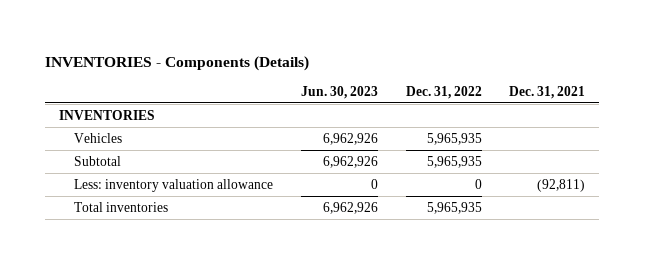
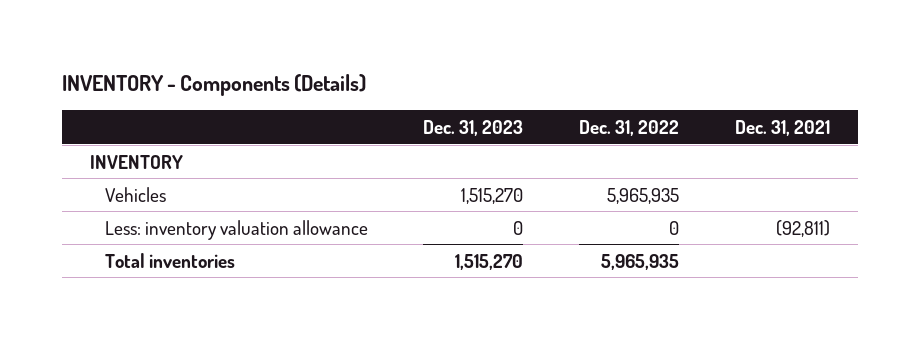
- INVENTORIES - Components (Details)
+ INVENTORY - Components (Details)
- | Jun. 30, 2023 | Dec. 31, 2022 | Dec. 31, 2021
+ | Dec. 31, 2023 | Dec. 31, 2022 | Dec. 31, 2021
- INVENTORIES
+ INVENTORY
- Subtotal | 6,962,926 | 5,965,935 |

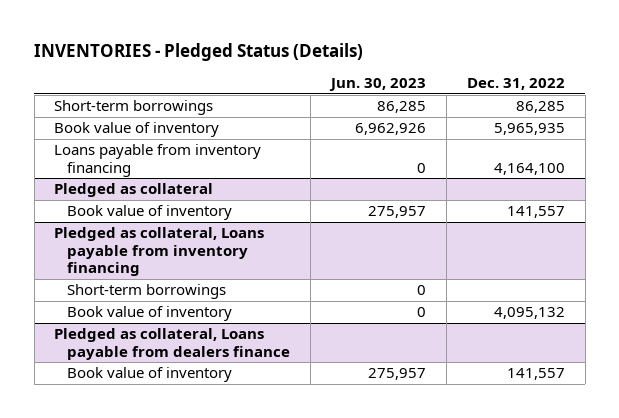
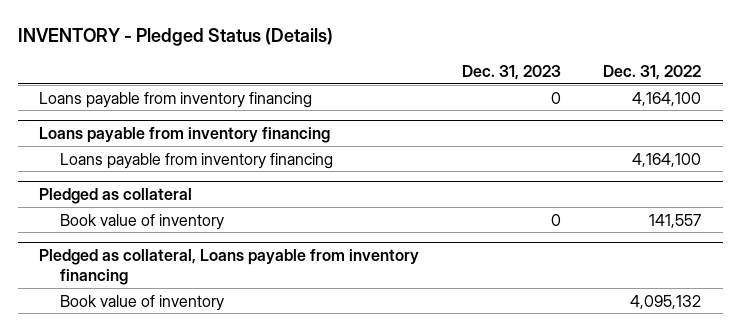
- INVENTORIES - Pledged Status (Details)
+ INVENTORY - Pledged Status (Details)
- | Jun. 30, 2023 | Dec. 31, 2022
+ | Dec. 31, 2023 | Dec. 31, 2022
- Short-term borrowings | 86,285 | 86,285
- Book value of inventory | 6,962,926 | 5,965,935
+ Loans payable from inventory financing
+ Loans payable from inventory financing | | 4,164,100
@ Pledged as collateral, Loans payable from inventory financing
- Short-term borrowings | 0 |
- Pledged as collateral, Loans payable from dealers finance
- Book value of inventory | 275,957 | 141,557

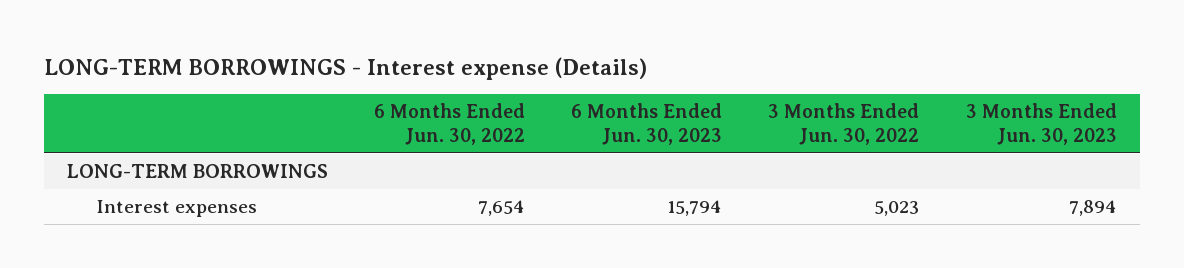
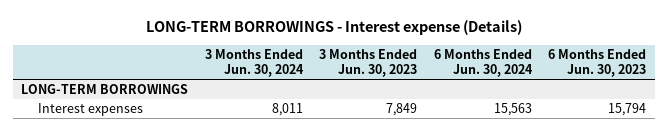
- | 6 Months Ended Jun. 30, 2022 | 6 Months Ended Jun. 30, 2023 | 3 Months Ended Jun. 30, 2022 | 3 Months Ended Jun. 30, 2023
+ | 3 Months Ended Jun. 30, 2024 | 3 Months Ended Jun. 30, 2023 | 6 Months Ended Jun. 30, 2024 | 6 Months Ended Jun. 30, 2023
- Interest expenses | 7,654 | 15,794 | 5,023 | 7,894
+ Interest expenses | 8,011 | 7,849 | 15,563 | 15,794

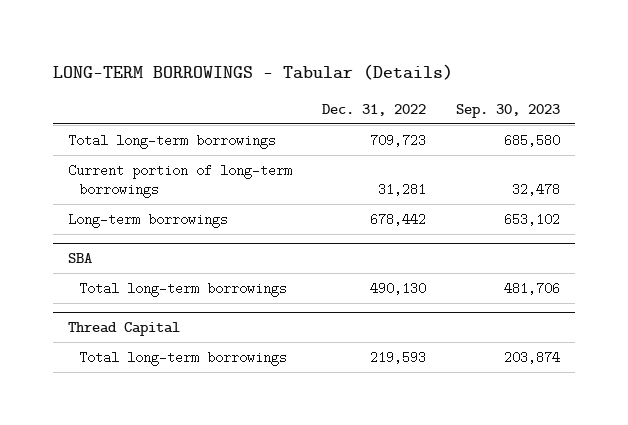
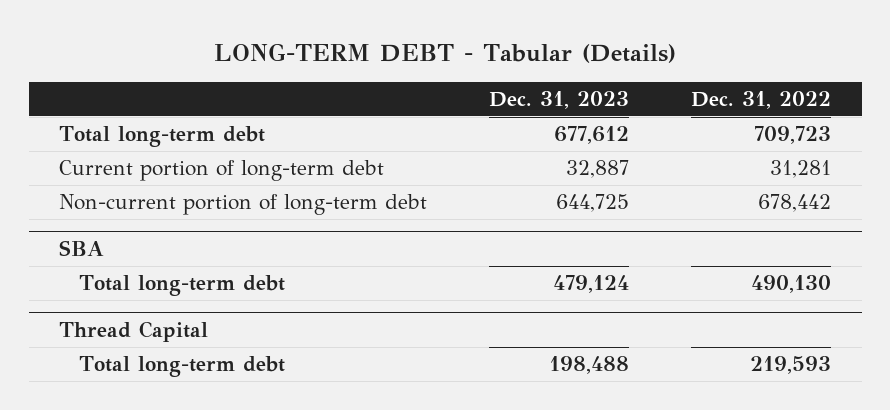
- LONG-TERM BORROWINGS - Tabular (Details)
+ LONG-TERM DEBT - Tabular (Details)
- | Dec. 31, 2022 | Sep. 30, 2023
+ | Dec. 31, 2023 | Dec. 31, 2022
- Total long-term borrowings | 709,723 | 685,580
- Current portion of long-term borrowings | 31,281 | 32,478
- Long-term borrowings | 678,442 | 653,102
+ Total long-term debt | 677,612 | 709,723
+ Current portion of long-term debt | 32,887 | 31,281
+ Non-current portion of long-term debt | 644,725 | 678,442
@ SBA
- Total long-term borrowings | 490,130 | 481,706
+ Total long-term debt | 479,124 | 490,130
@ Thread Capital
- Total long-term borrowings | 219,593 | 203,874
+ Total long-term debt | 198,488 | 219,593

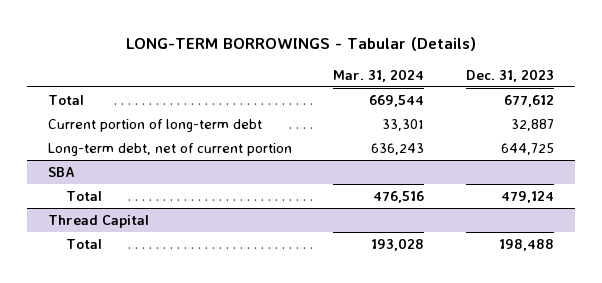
- LONG-TERM DEBT - Tabular (Details)
+ LONG-TERM BORROWINGS - Tabular (Details)
- | Dec. 31, 2023 | Dec. 31, 2022
+ | Mar. 31, 2024 | Dec. 31, 2023
- Total long-term debt | 677,612 | 709,723
+ Total | 669,544 | 677,612
- Non-current portion of long-term debt | 644,725 | 678,442
+ Long-term debt, net of current portion | 636,243 | 644,725
@ SBA
- Total long-term debt | 479,124 | 490,130
+ Total | 476,516 | 479,124
@ Thread Capital
- Total long-term debt | 198,488 | 219,593
+ Total | 193,028 | 198,488

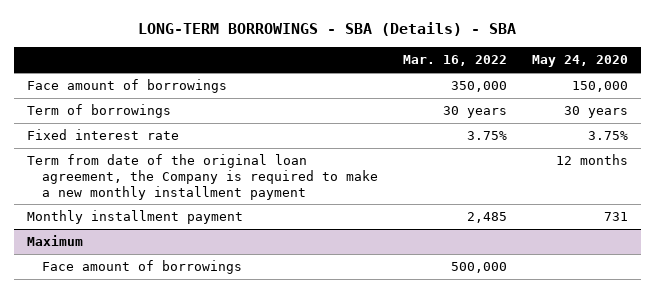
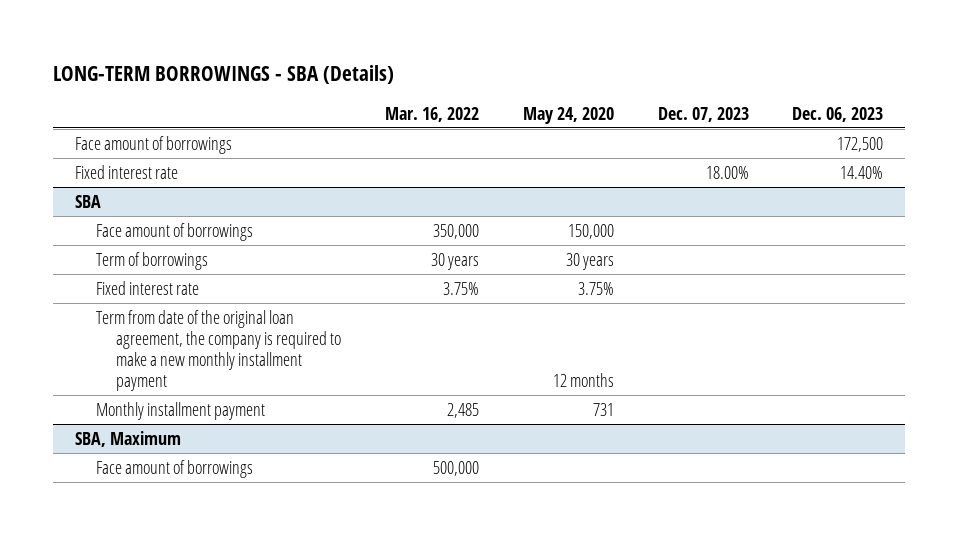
- LONG-TERM BORROWINGS - SBA (Details) - SBA
+ LONG-TERM BORROWINGS - SBA (Details)
- | Mar. 16, 2022 | May 24, 2020
+ | Mar. 16, 2022 | May 24, 2020 | Dec. 07, 2023 | Dec. 06, 2023
+ Face amount of borrowings | | | | 172,500
+ Fixed interest rate | | | 18.00% | 14.40%
+ SBA
- Term from date of the original loan agreement, the Company is required to make a new monthly installment payment | | 12 months
+ Term from date of the original loan agreement, the company is required to make a new monthly installment payment | | 12 months | |
- Maximum
+ SBA, Maximum

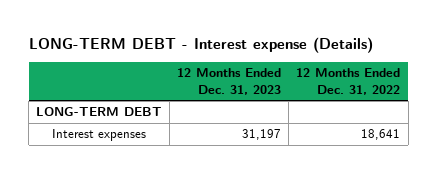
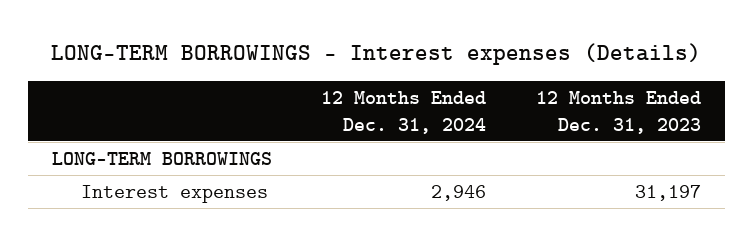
- LONG-TERM DEBT - Interest expense (Details)
+ LONG-TERM BORROWINGS - Interest expenses (Details)
- | 12 Months Ended Dec. 31, 2023 | 12 Months Ended Dec. 31, 2022
+ | 12 Months Ended Dec. 31, 2024 | 12 Months Ended Dec. 31, 2023
- LONG-TERM DEBT
+ LONG-TERM BORROWINGS

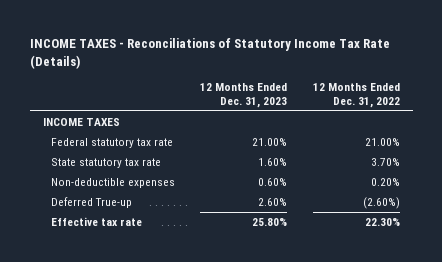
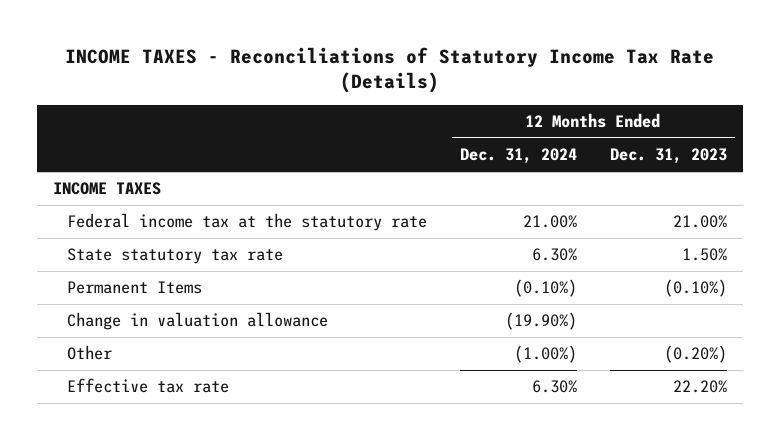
- | 12 Months Ended Dec. 31, 2023 | 12 Months Ended Dec. 31, 2022
+ | 12 Months Ended Dec. 31, 2024 | 12 Months Ended Dec. 31, 2023
- Federal statutory tax rate | 21.00% | 21.00%
- State statutory tax rate | 1.60% | 3.70%
- Non-deductible expenses | 0.60% | 0.20%
- Deferred True-up | 2.60% | (2.60%)
- Effective tax rate | 25.80% | 22.30%
+ Federal income tax at the statutory rate | 21.00% | 21.00%
+ State statutory tax rate | 6.30% | 1.50%
+ Permanent Items | (0.10%) | (0.10%)
+ Change in valuation allowance | (19.90%) |
+ Other | (1.00%) | (0.20%)
+ Effective tax rate | 6.30% | 22.20%

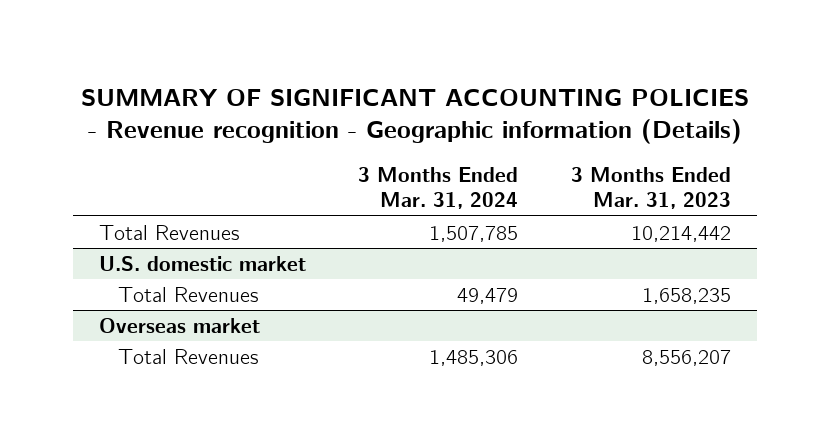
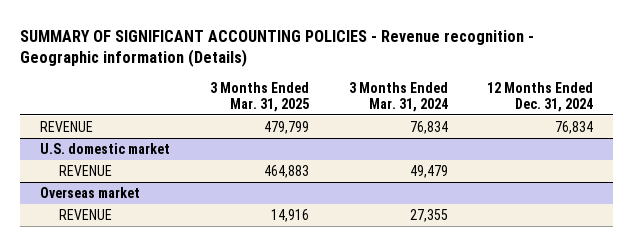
- | 3 Months Ended Mar. 31, 2024 | 3 Months Ended Mar. 31, 2023
+ | 3 Months Ended Mar. 31, 2025 | 3 Months Ended Mar. 31, 2024 | 12 Months Ended Dec. 31, 2024
- Total Revenues | 1,507,785 | 10,214,442
+ REVENUE | 479,799 | 76,834 | 76,834
@ U.S. domestic market
- Total Revenues | 49,479 | 1,658,235
+ REVENUE | 464,883 | 49,479 |
@ Overseas market
- Total Revenues | 1,485,306 | 8,556,207
+ REVENUE | 14,916 | 27,355 |

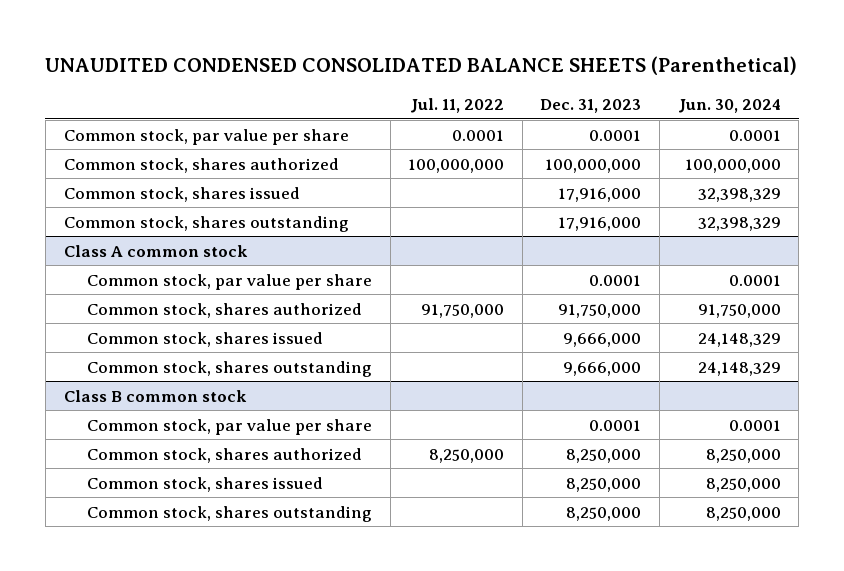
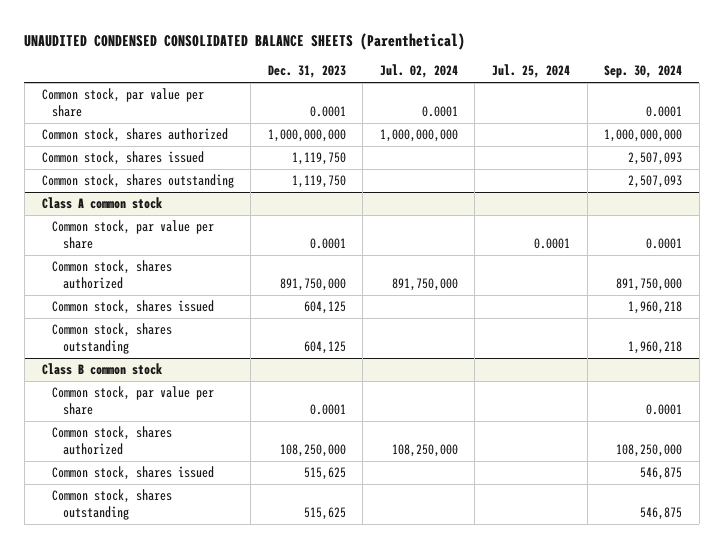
- | Jul. 11, 2022 | Dec. 31, 2023 | Jun. 30, 2024
+ | Dec. 31, 2023 | Jul. 02, 2024 | Jul. 25, 2024 | Sep. 30, 2024
- Common stock, shares authorized | 100,000,000 | 100,000,000 | 100,000,000
- Common stock, shares issued | | 17,916,000 | 32,398,329
- Common stock, shares outstanding | | 17,916,000 | 32,398,329
+ Common stock, shares authorized | 1,000,000,000 | 1,000,000,000 | | 1,000,000,000
+ Common stock, shares issued | 1,119,750 | | | 2,507,093
+ Common stock, shares outstanding | 1,119,750 | | | 2,507,093
@ Class A common stock
- Common stock, shares authorized | 91,750,000 | 91,750,000 | 91,750,000
- Common stock, shares issued | | 9,666,000 | 24,148,329
- Common stock, shares outstanding | | 9,666,000 | 24,148,329
+ Common stock, shares authorized | 891,750,000 | 891,750,000 | | 891,750,000
+ Common stock, shares issued | 604,125 | | | 1,960,218
+ Common stock, shares outstanding | 604,125 | | | 1,960,218
@ Class B common stock
- Common stock, shares authorized | 8,250,000 | 8,250,000 | 8,250,000
- Common stock, shares issued | | 8,250,000 | 8,250,000
- Common stock, shares outstanding | | 8,250,000 | 8,250,000
+ Common stock, shares authorized | 108,250,000 | 108,250,000 | | 108,250,000
+ Common stock, shares issued | 515,625 | | | 546,875
+ Common stock, shares outstanding | 515,625 | | | 546,875

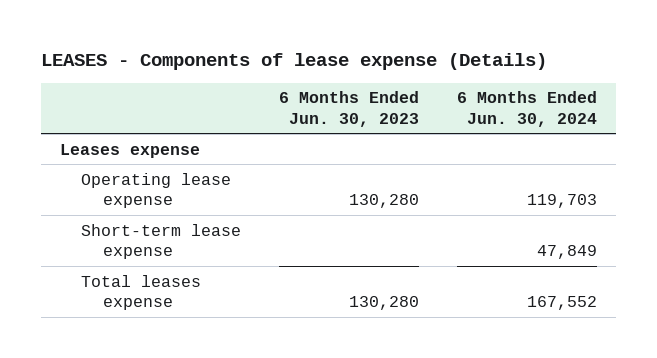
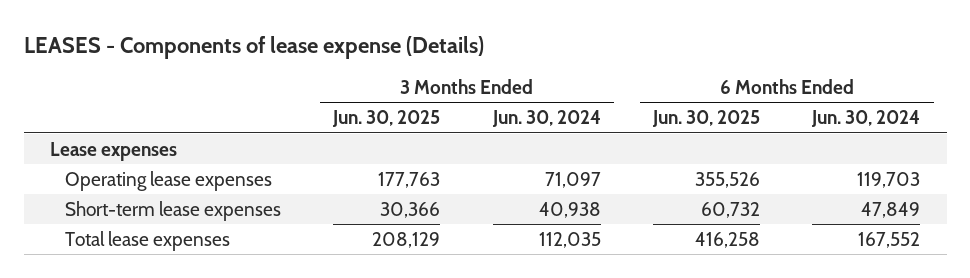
- | 6 Months Ended Jun. 30, 2023 | 6 Months Ended Jun. 30, 2024
+ | 3 Months Ended Jun. 30, 2025 | 3 Months Ended Jun. 30, 2024 | 6 Months Ended Jun. 30, 2025 | 6 Months Ended Jun. 30, 2024
- Leases expense
- Operating lease expense | 130,280 | 119,703
- Short-term lease expense | | 47,849
- Total leases expense | 130,280 | 167,552
+ Lease expenses
+ Operating lease expenses | 177,763 | 71,097 | 355,526 | 119,703
+ Short-term lease expenses | 30,366 | 40,938 | 60,732 | 47,849
+ Total lease expenses | 208,129 | 112,035 | 416,258 | 167,552

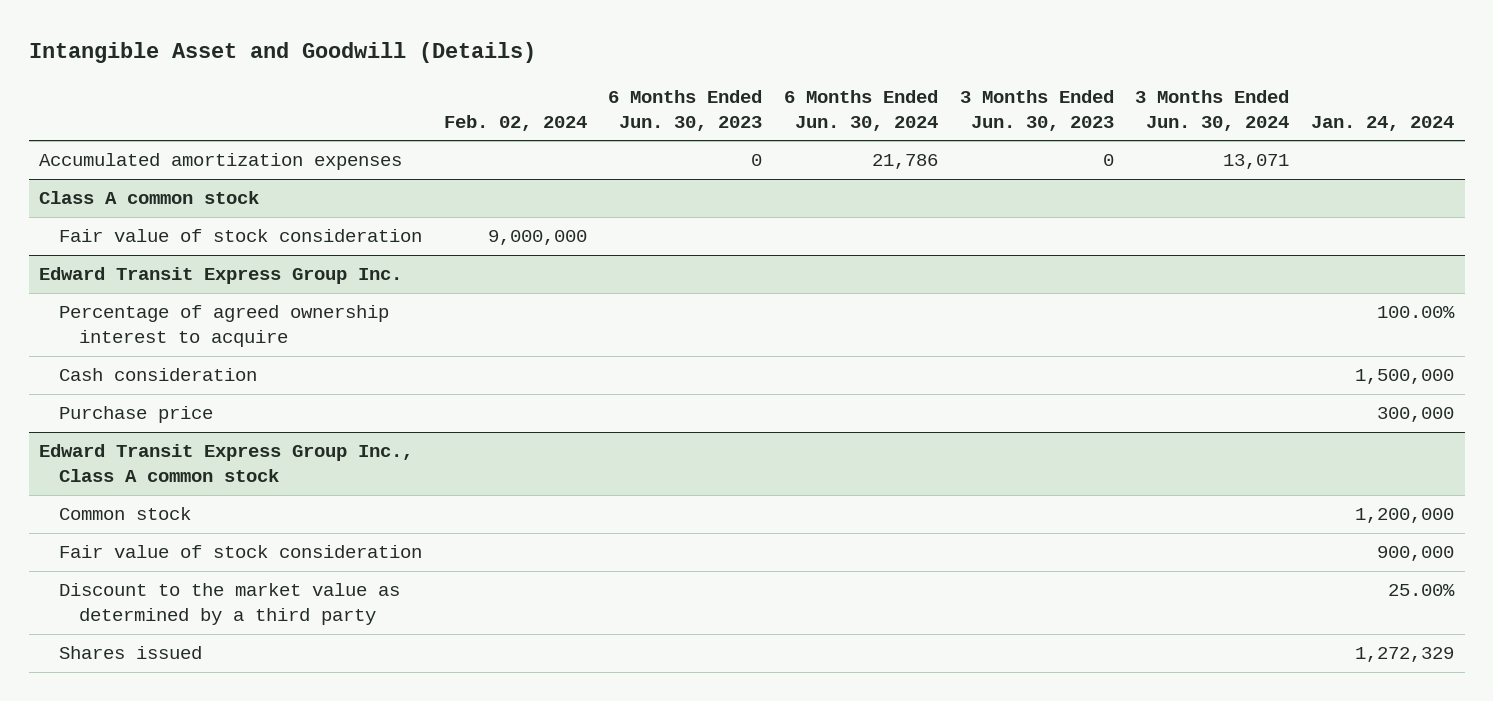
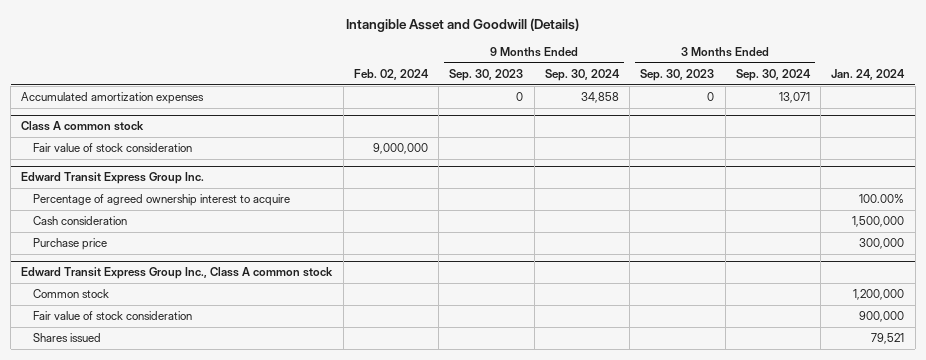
- | Feb. 02, 2024 | 6 Months Ended Jun. 30, 2023 | 6 Months Ended Jun. 30, 2024 | 3 Months Ended Jun. 30, 2023 | 3 Months Ended Jun. 30, 2024 | Jan. 24, 2024
+ | Feb. 02, 2024 | 9 Months Ended Sep. 30, 2023 | 9 Months Ended Sep. 30, 2024 | 3 Months Ended Sep. 30, 2023 | 3 Months Ended Sep. 30, 2024 | Jan. 24, 2024
@ Edward Transit Express Group Inc., Class A common stock
- Discount to the market value as determined by a third party | | | | | | 25.00%
- Shares issued | | | | | | 1,272,329
+ Shares issued | | | | | | 79,521

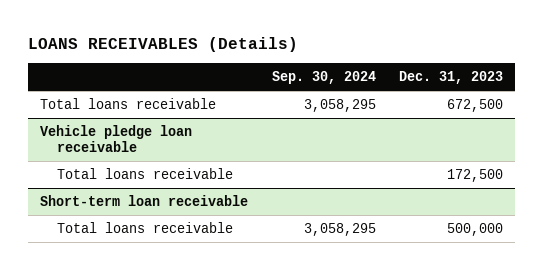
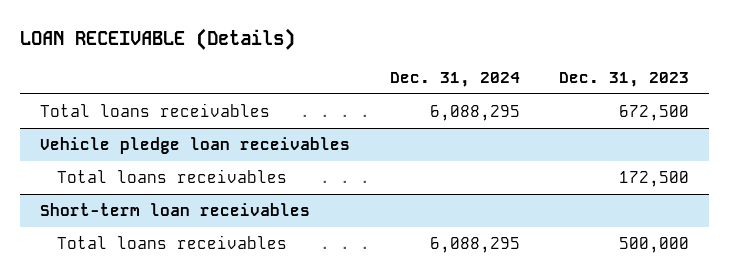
- LOANS RECEIVABLES (Details)
+ LOAN RECEIVABLE (Details)
- | Sep. 30, 2024 | Dec. 31, 2023
+ | Dec. 31, 2024 | Dec. 31, 2023
- Total loans receivable | 3,058,295 | 672,500
- Vehicle pledge loan receivable
- Total loans receivable | | 172,500
- Short-term loan receivable
- Total loans receivable | 3,058,295 | 500,000
+ Total loans receivables | 6,088,295 | 672,500
+ Vehicle pledge loan receivables
+ Total loans receivables | | 172,500
+ Short-term loan receivables
+ Total loans receivables | 6,088,295 | 500,000

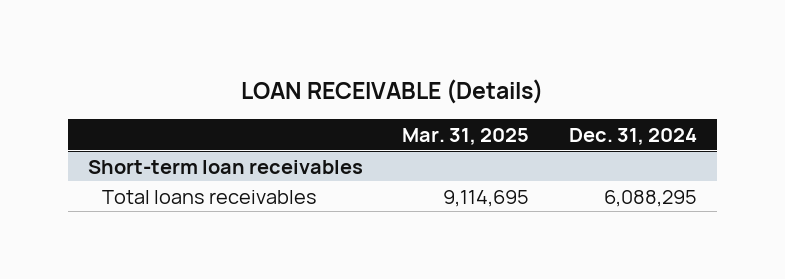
- | Dec. 31, 2024 | Dec. 31, 2023
+ | Mar. 31, 2025 | Dec. 31, 2024
- Total loans receivables | 6,088,295 | 672,500
- Vehicle pledge loan receivables
- Total loans receivables | | 172,500

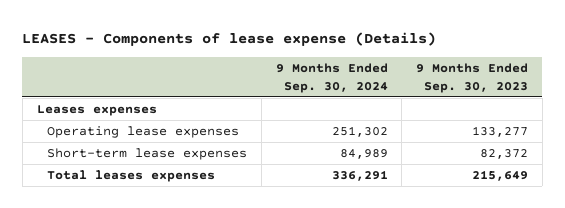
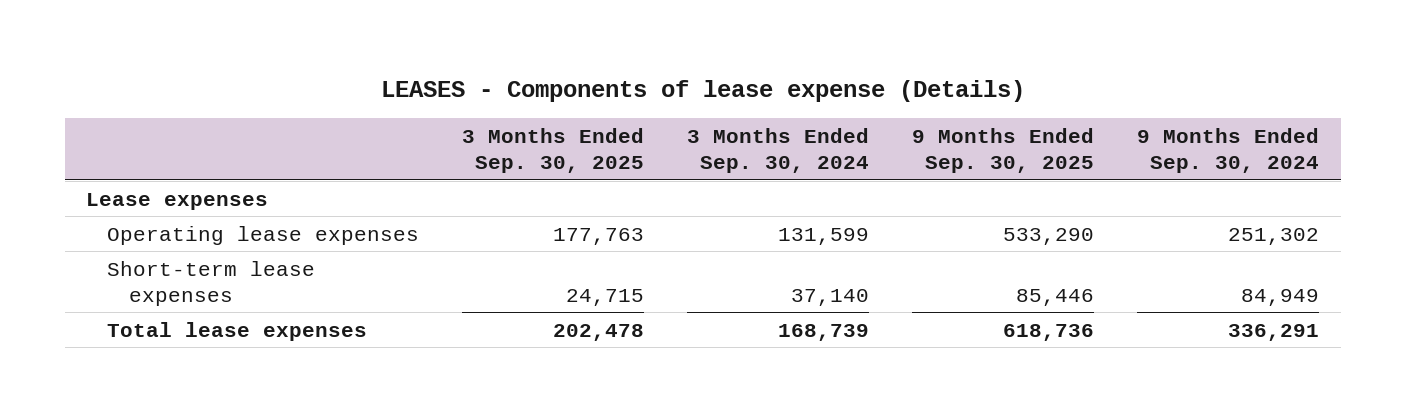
- | 9 Months Ended Sep. 30, 2024 | 9 Months Ended Sep. 30, 2023
+ | 3 Months Ended Sep. 30, 2025 | 3 Months Ended Sep. 30, 2024 | 9 Months Ended Sep. 30, 2025 | 9 Months Ended Sep. 30, 2024
- Leases expenses
+ Lease expenses
- Short-term lease expenses | 84,989 | 82,372
- Total leases expenses | 336,291 | 215,649
+ Short-term lease expenses | 24,715 | 37,140 | 85,446 | 84,949
+ Total lease expenses | 202,478 | 168,739 | 618,736 | 336,291

